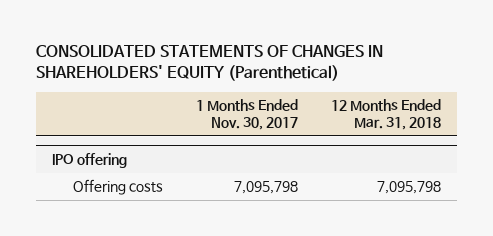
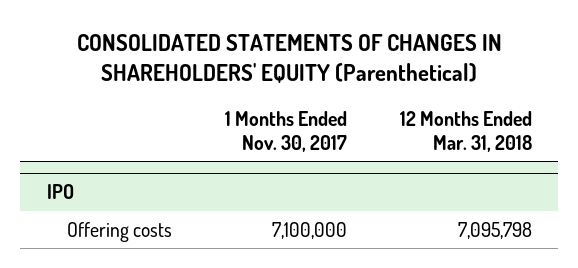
- IPO offering
- Offering costs | 7,095,798 | 7,095,798
+ IPO
+ Offering costs | 7,100,000 | 7,095,798

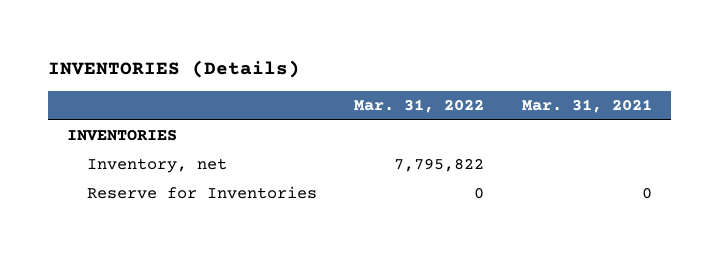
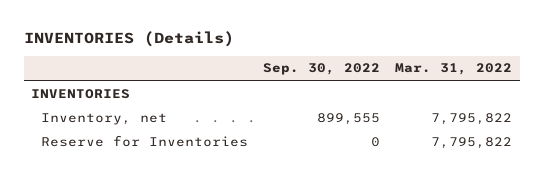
- | Mar. 31, 2022 | Mar. 31, 2021
+ | Sep. 30, 2022 | Mar. 31, 2022
- Reserve for Inventories | 0 | 0
+ Reserve for Inventories | 0 | 7,795,822

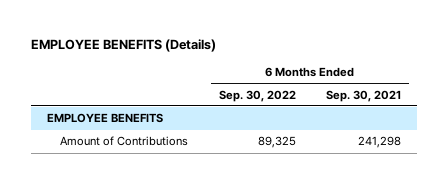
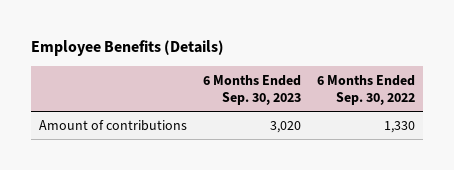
- EMPLOYEE BENEFITS (Details)
+ Employee Benefits (Details)
- | 6 Months Ended Sep. 30, 2022 | 6 Months Ended Sep. 30, 2021
+ | 6 Months Ended Sep. 30, 2023 | 6 Months Ended Sep. 30, 2022
- EMPLOYEE BENEFITS
- Amount of Contributions | 89,325 | 241,298
+ Amount of contributions | 3,020 | 1,330

